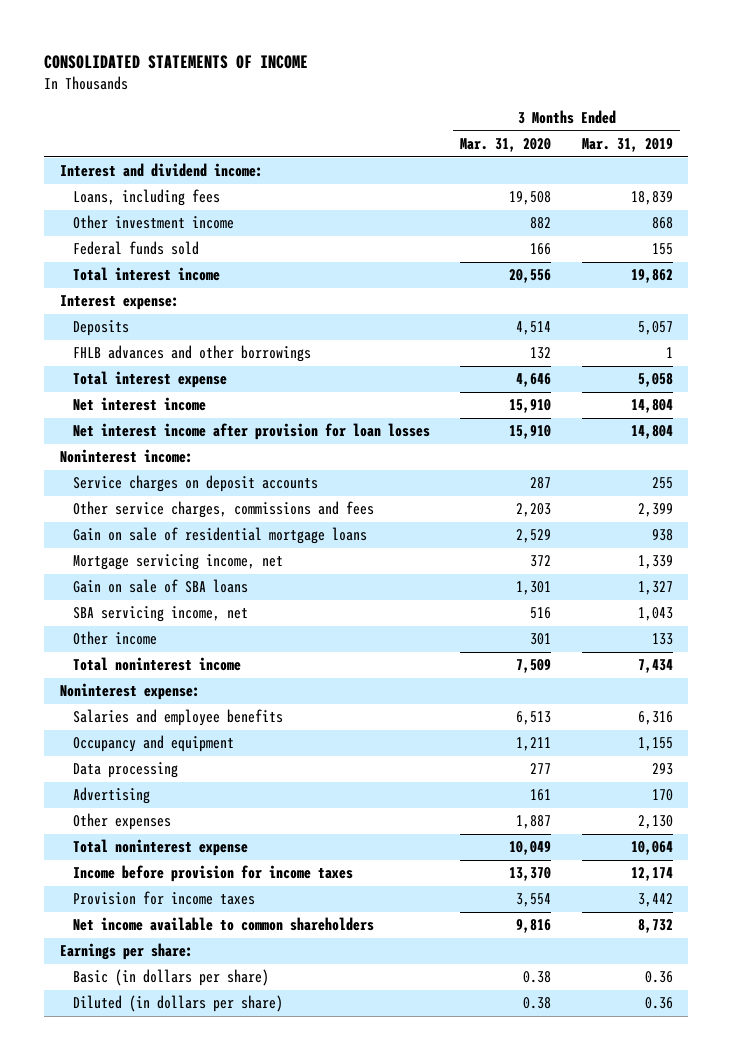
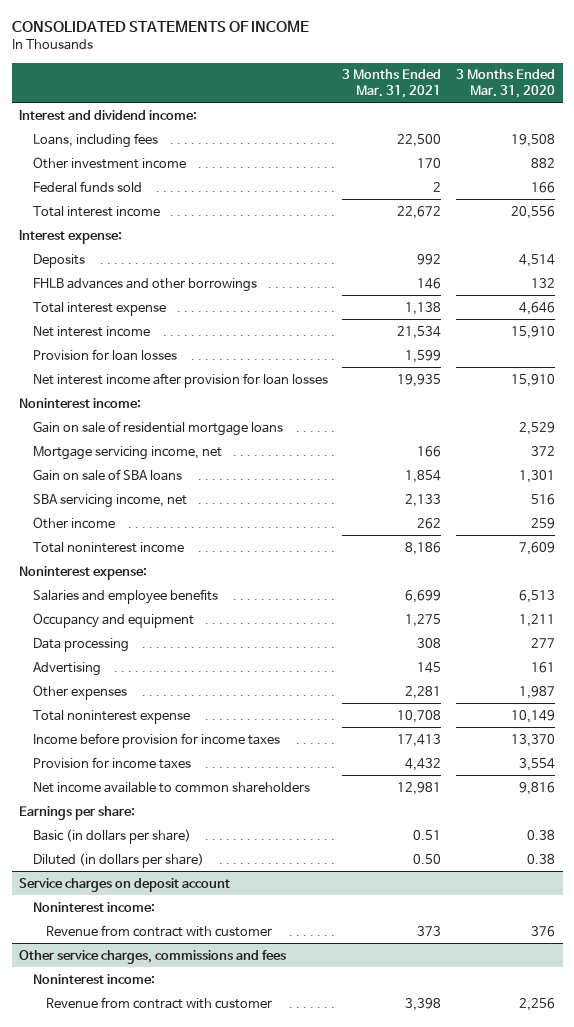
- | 3 Months Ended Mar. 31, 2020 | 3 Months Ended Mar. 31, 2019
+ | 3 Months Ended Mar. 31, 2021 | 3 Months Ended Mar. 31, 2020
+ Provision for loan losses | 1,599 |
- Service charges on deposit accounts | 287 | 255
- Other service charges, commissions and fees | 2,203 | 2,399
- Other income | 301 | 133
- Total noninterest income | 7,509 | 7,434
+ Other income | 262 | 259
+ Total noninterest income | 8,186 | 7,609
- Other expenses | 1,887 | 2,130
- Total noninterest expense | 10,049 | 10,064
+ Other expenses | 2,281 | 1,987
+ Total noninterest expense | 10,708 | 10,149
+ Service charges on deposit account
+ Noninterest income:
+ Revenue from contract with customer | 373 | 376
+ Other service charges, commissions and fees
+ Noninterest income:
+ Revenue from contract with customer | 3,398 | 2,256

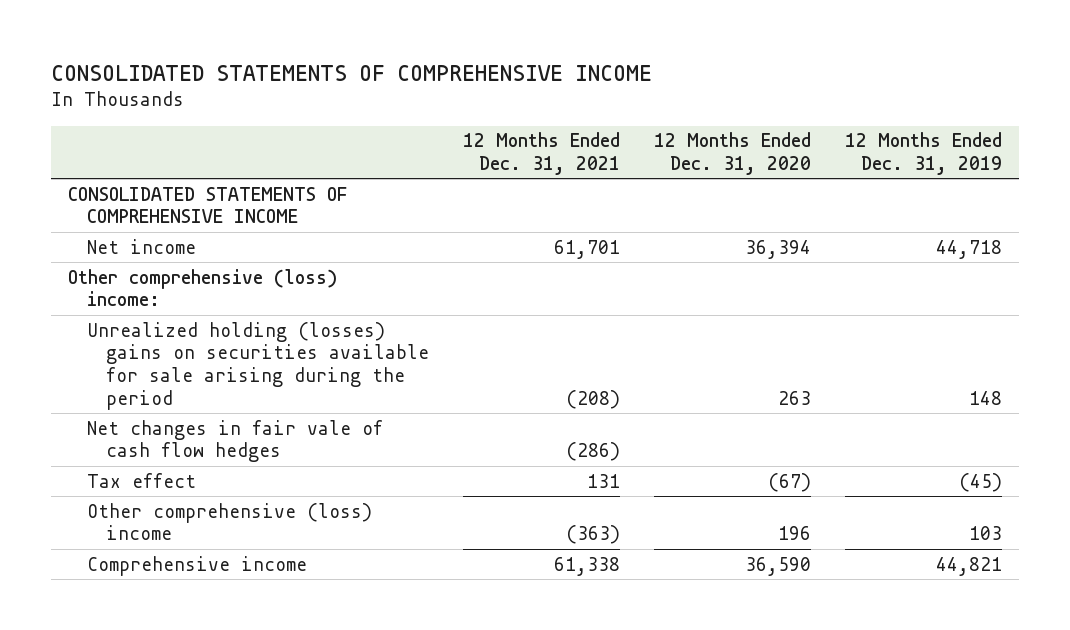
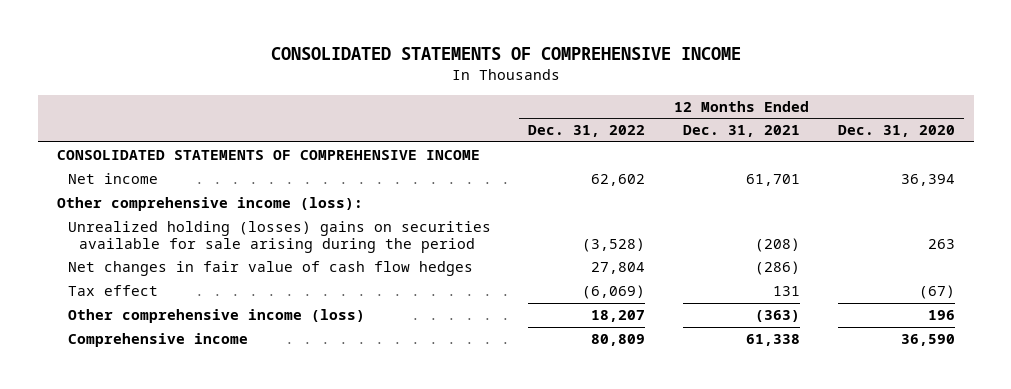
- | 12 Months Ended Dec. 31, 2021 | 12 Months Ended Dec. 31, 2020 | 12 Months Ended Dec. 31, 2019
+ | 12 Months Ended Dec. 31, 2022 | 12 Months Ended Dec. 31, 2021 | 12 Months Ended Dec. 31, 2020
- Other comprehensive (loss) income:
+ Other comprehensive income (loss):
- Net changes in fair vale of cash flow hedges | (286) | |
+ Net changes in fair value of cash flow hedges | 27,804 | (286) |
- Other comprehensive (loss) income | (363) | 196 | 103
+ Other comprehensive income (loss) | 18,207 | (363) | 196

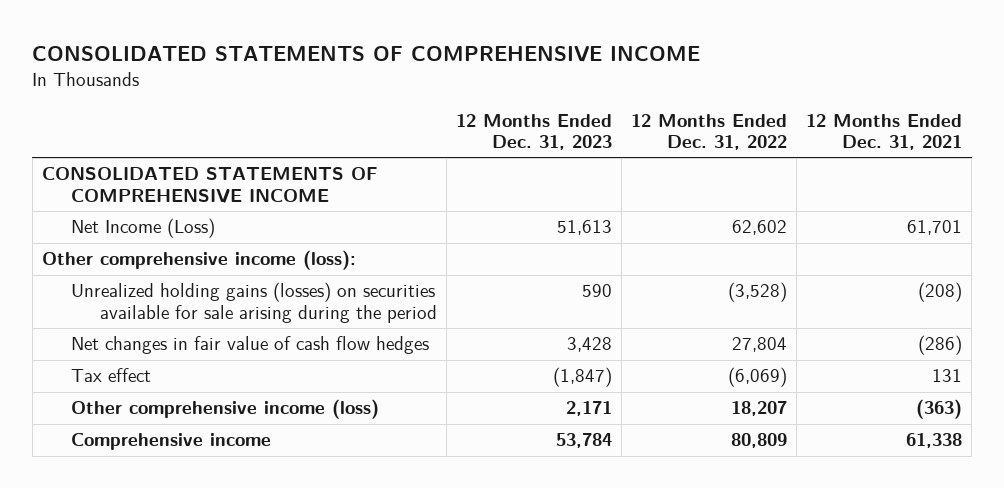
- | 12 Months Ended Dec. 31, 2022 | 12 Months Ended Dec. 31, 2021 | 12 Months Ended Dec. 31, 2020
+ | 12 Months Ended Dec. 31, 2023 | 12 Months Ended Dec. 31, 2022 | 12 Months Ended Dec. 31, 2021
- Net income | 62,602 | 61,701 | 36,394
+ Net Income (Loss) | 51,613 | 62,602 | 61,701
- Unrealized holding (losses) gains on securities available for sale arising during the period | (3,528) | (208) | 263
+ Unrealized holding gains (losses) on securities available for sale arising during the period | 590 | (3,528) | (208)

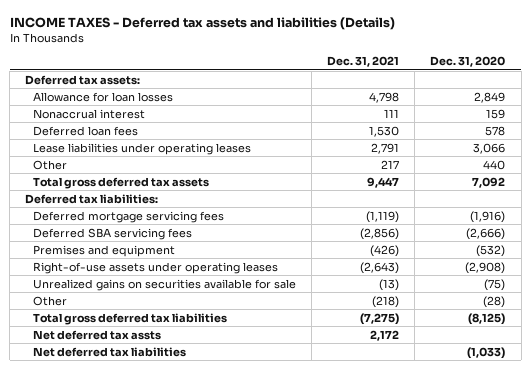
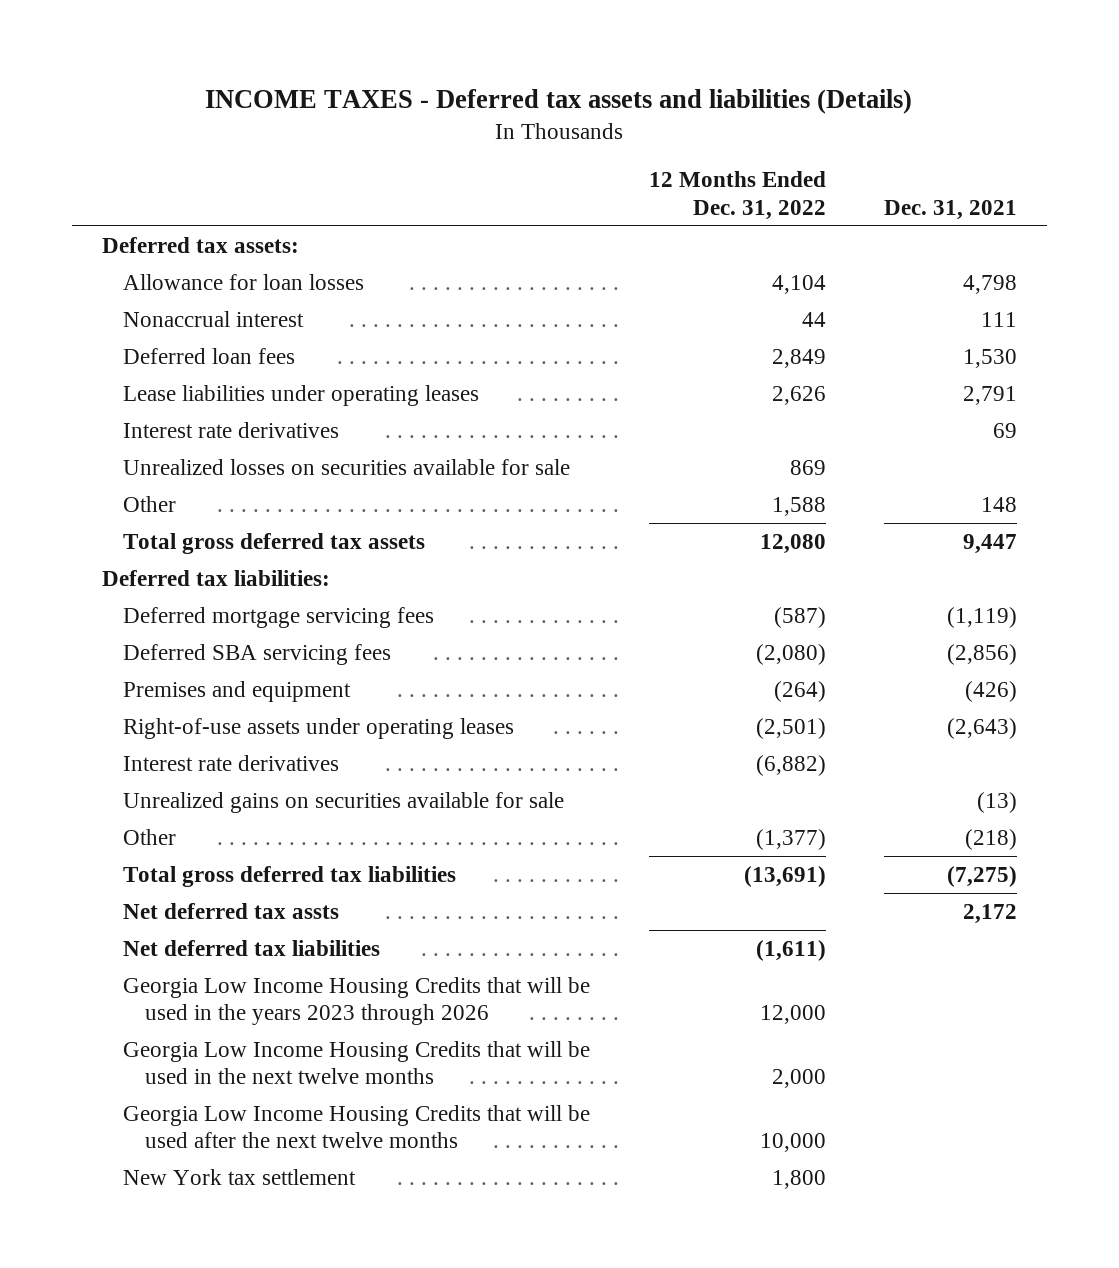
- | Dec. 31, 2021 | Dec. 31, 2020
+ | 12 Months Ended Dec. 31, 2022 | Dec. 31, 2021
- Other | 217 | 440
+ Interest rate derivatives | | 69
+ Unrealized losses on securities available for sale | 869 |
+ Other | 1,588 | 148
+ Interest rate derivatives | (6,882) |
+ Georgia Low Income Housing Credits that will be used in the years 2023 through 2026 | 12,000 |
+ Georgia Low Income Housing Credits that will be used in the next twelve months | 2,000 |
+ Georgia Low Income Housing Credits that will be used after the next twelve months | 10,000 |
+ New York tax settlement | 1,800 |

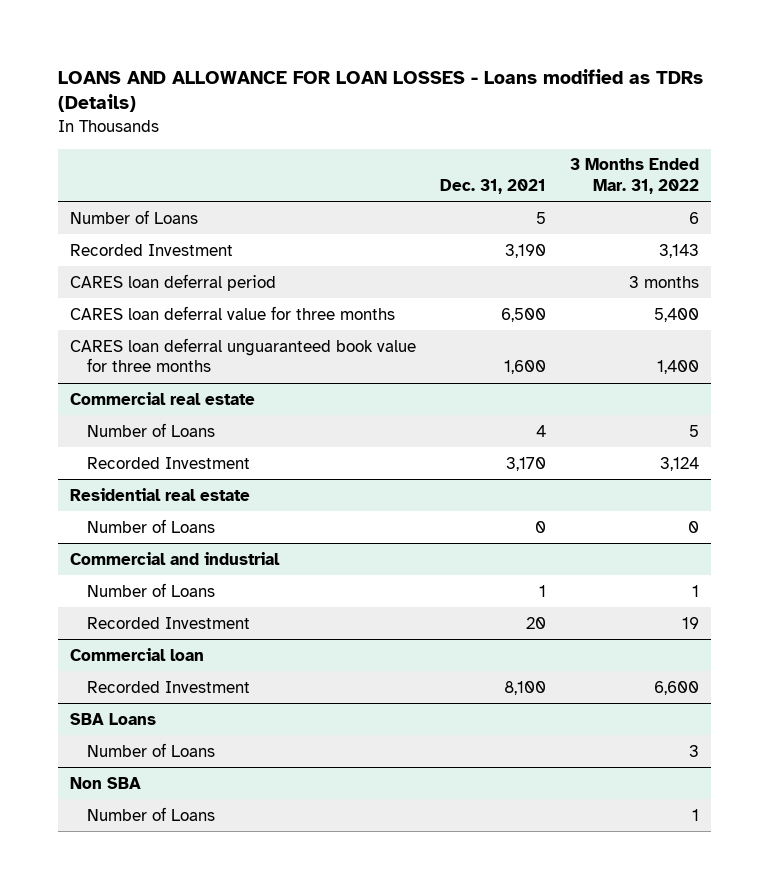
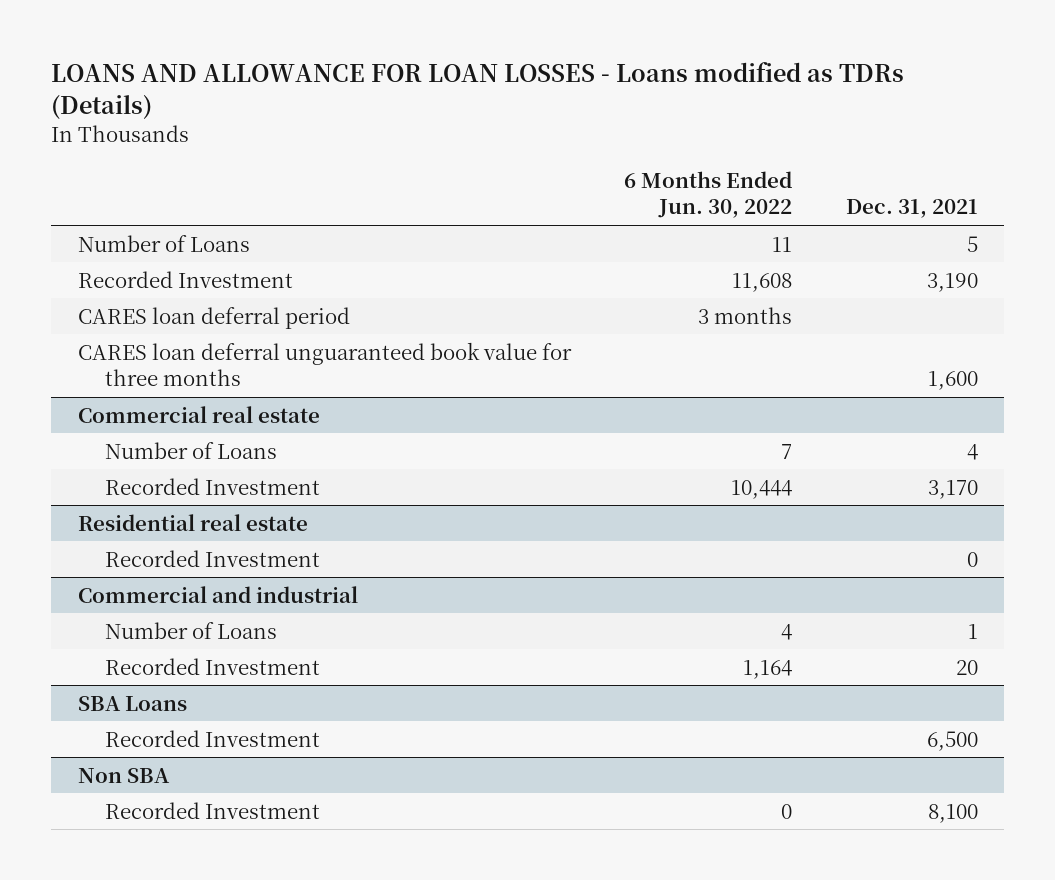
- | Dec. 31, 2021 | 3 Months Ended Mar. 31, 2022
+ | 6 Months Ended Jun. 30, 2022 | Dec. 31, 2021
- CARES loan deferral value for three months | 6,500 | 5,400
@ Residential real estate
- Number of Loans | 0 | 0
+ Recorded Investment | | 0
- Commercial loan
- Recorded Investment | 8,100 | 6,600
@ SBA Loans
- Number of Loans | | 3
+ Recorded Investment | | 6,500
@ Non SBA
- Number of Loans | | 1
+ Recorded Investment | 0 | 8,100

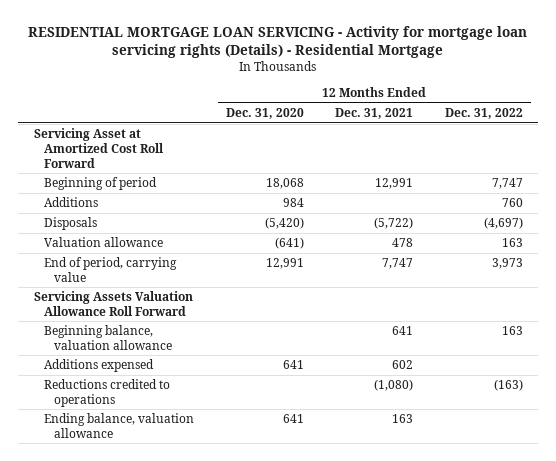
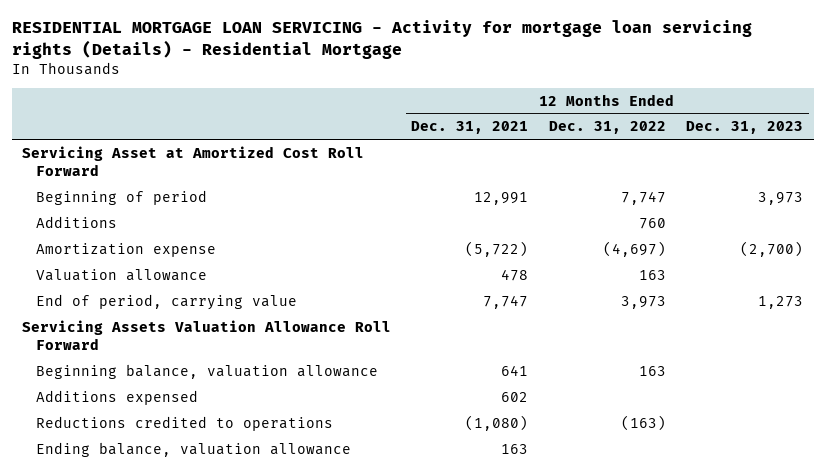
- | 12 Months Ended Dec. 31, 2020 | 12 Months Ended Dec. 31, 2021 | 12 Months Ended Dec. 31, 2022
+ | 12 Months Ended Dec. 31, 2021 | 12 Months Ended Dec. 31, 2022 | 12 Months Ended Dec. 31, 2023
- Disposals | (5,420) | (5,722) | (4,697)
+ Amortization expense | (5,722) | (4,697) | (2,700)

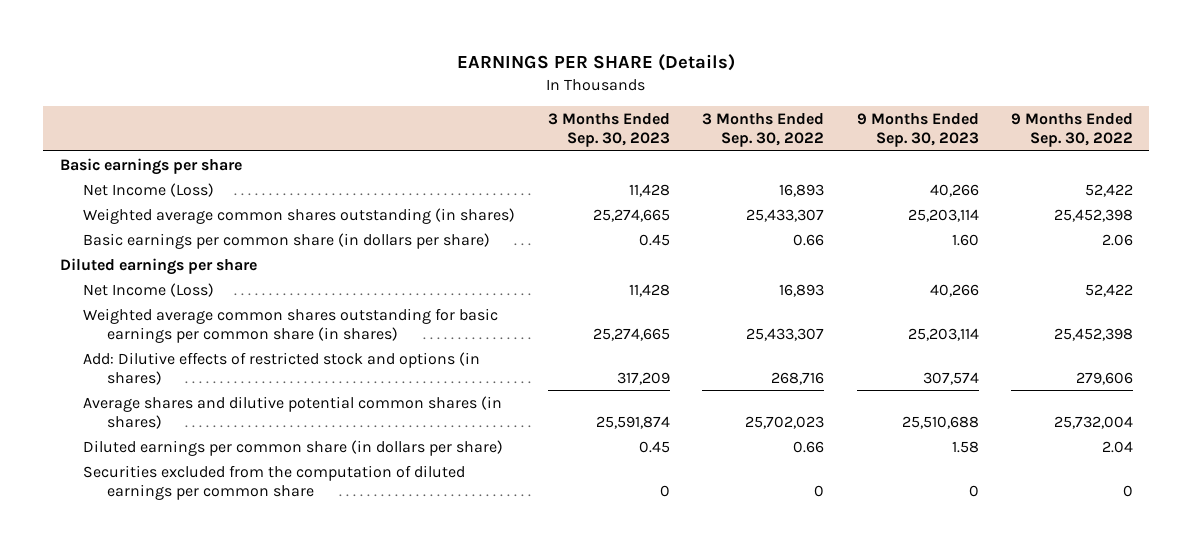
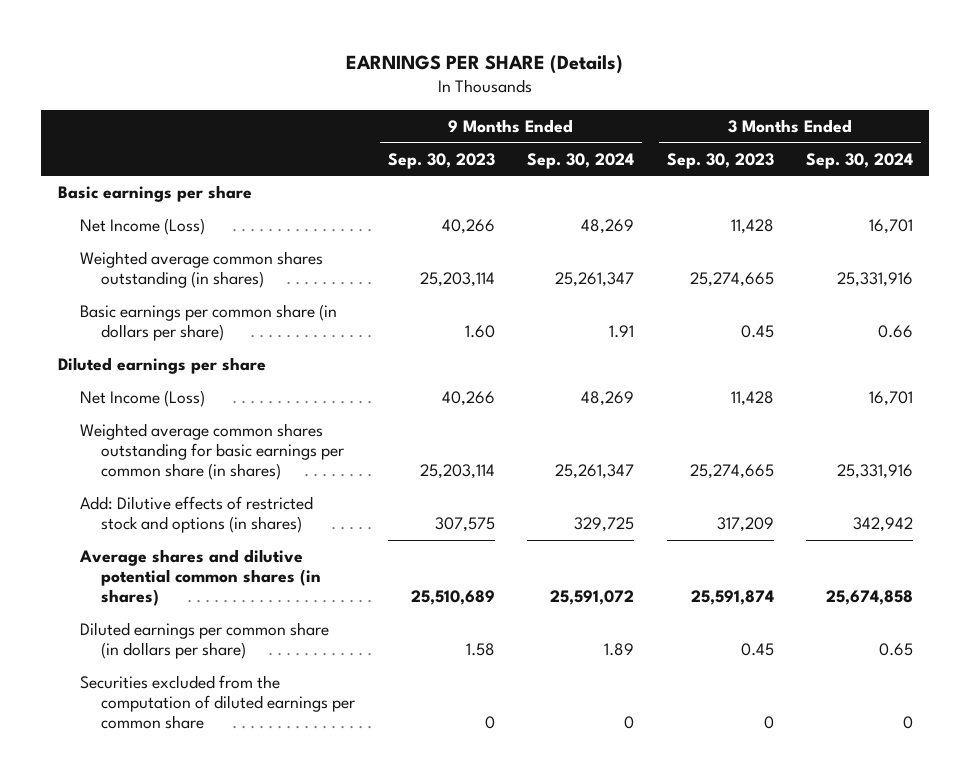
- | 3 Months Ended Sep. 30, 2023 | 3 Months Ended Sep. 30, 2022 | 9 Months Ended Sep. 30, 2023 | 9 Months Ended Sep. 30, 2022
+ | 9 Months Ended Sep. 30, 2023 | 9 Months Ended Sep. 30, 2024 | 3 Months Ended Sep. 30, 2023 | 3 Months Ended Sep. 30, 2024
- Add: Dilutive effects of restricted stock and options (in shares) | 317,209 | 268,716 | 307,574 | 279,606
- Average shares and dilutive potential common shares (in shares) | 25,591,874 | 25,702,023 | 25,510,688 | 25,732,004
+ Add: Dilutive effects of restricted stock and options (in shares) | 307,575 | 329,725 | 317,209 | 342,942
+ Average shares and dilutive potential common shares (in shares) | 25,510,689 | 25,591,072 | 25,591,874 | 25,674,858

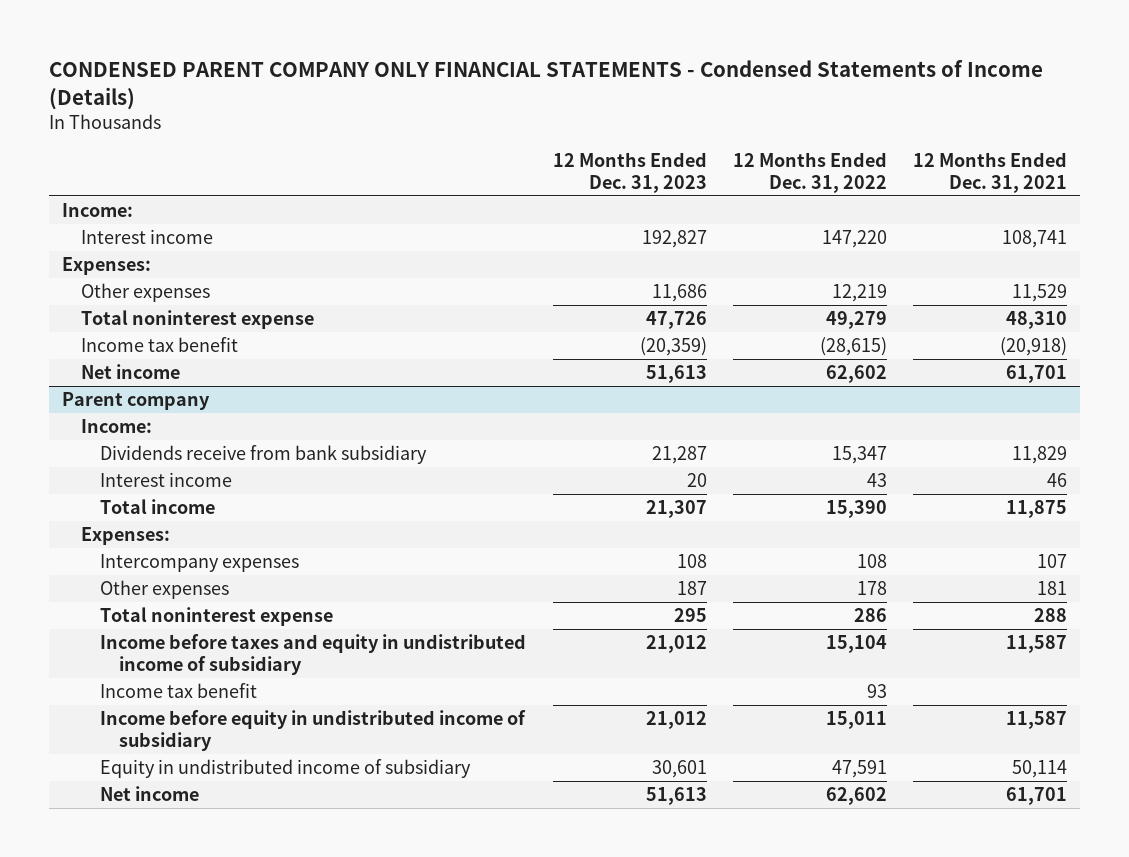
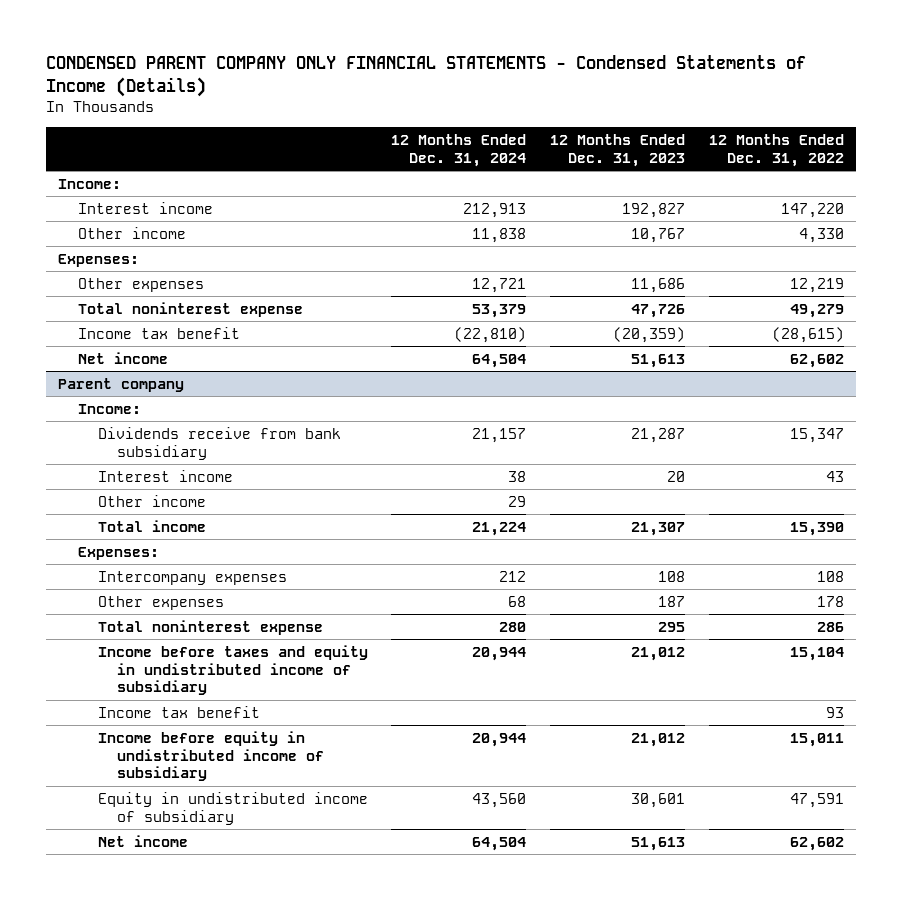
- | 12 Months Ended Dec. 31, 2023 | 12 Months Ended Dec. 31, 2022 | 12 Months Ended Dec. 31, 2021
+ | 12 Months Ended Dec. 31, 2024 | 12 Months Ended Dec. 31, 2023 | 12 Months Ended Dec. 31, 2022
+ Other income | 11,838 | 10,767 | 4,330
@ Parent company
+ Other income | 29 | |

